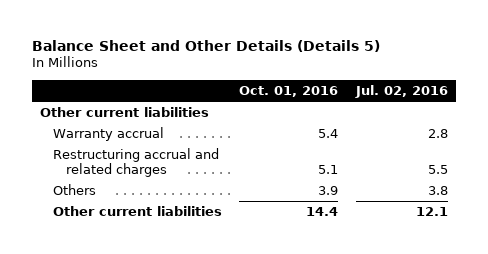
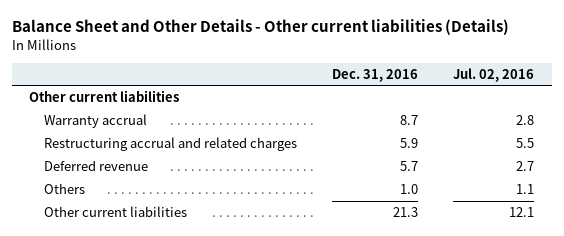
- Balance Sheet and Other Details (Details 5)
+ Balance Sheet and Other Details - Other current liabilities (Details)
- | Oct. 01, 2016 | Jul. 02, 2016
+ | Dec. 31, 2016 | Jul. 02, 2016
- Others | 3.9 | 3.8
+ Deferred revenue | 5.7 | 2.7
+ Others | 1.0 | 1.1

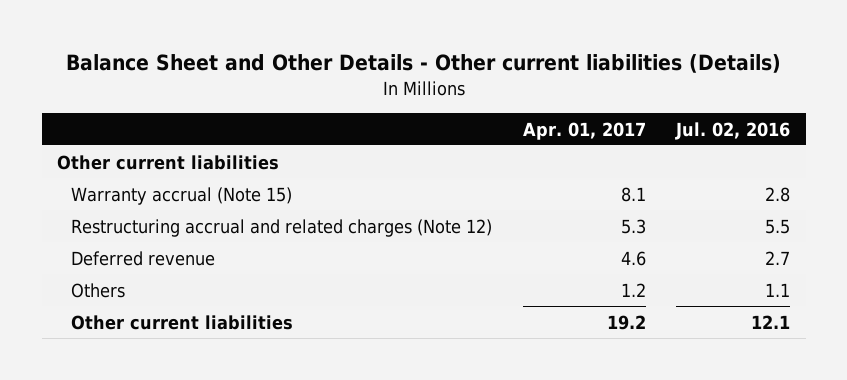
- | Dec. 31, 2016 | Jul. 02, 2016
+ | Apr. 01, 2017 | Jul. 02, 2016
- Warranty accrual | 8.7 | 2.8
- Restructuring accrual and related charges | 5.9 | 5.5
+ Warranty accrual (Note 15) | 8.1 | 2.8
+ Restructuring accrual and related charges (Note 12) | 5.3 | 5.5

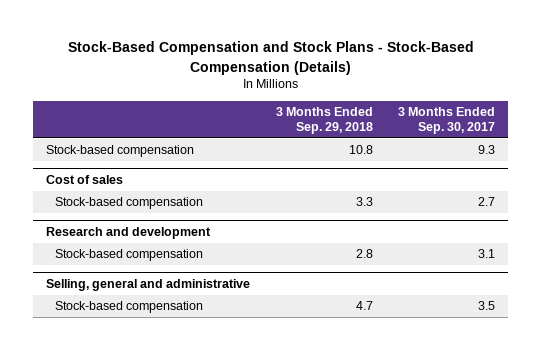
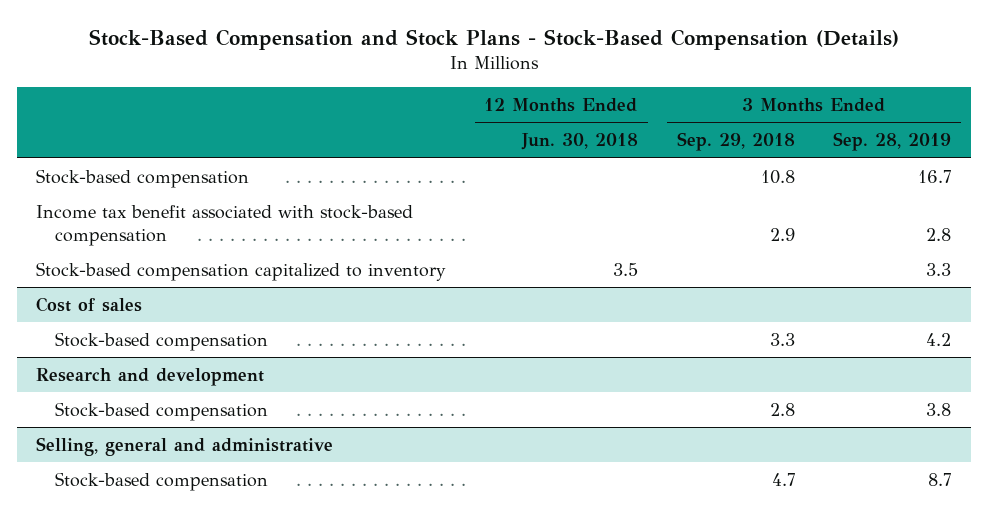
- | 3 Months Ended Sep. 29, 2018 | 3 Months Ended Sep. 30, 2017
+ | 12 Months Ended Jun. 30, 2018 | 3 Months Ended Sep. 29, 2018 | 3 Months Ended Sep. 28, 2019
+ Income tax benefit associated with stock-based compensation | | 2.9 | 2.8
+ Stock-based compensation capitalized to inventory | 3.5 | | 3.3

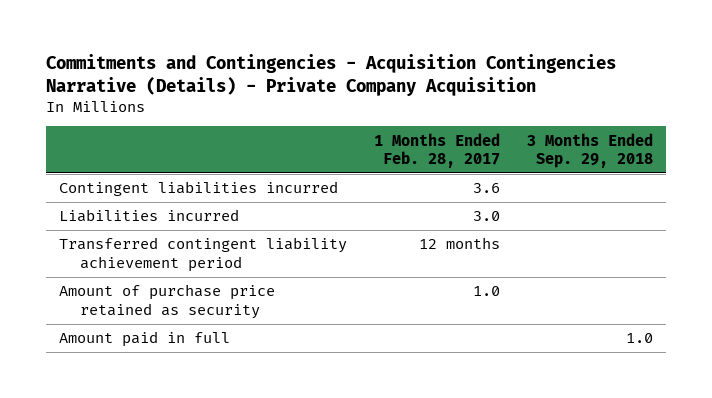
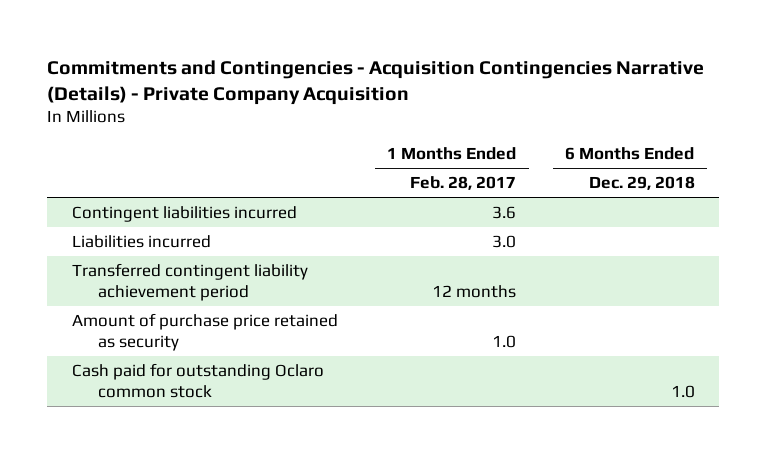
- | 1 Months Ended Feb. 28, 2017 | 3 Months Ended Sep. 29, 2018
+ | 1 Months Ended Feb. 28, 2017 | 6 Months Ended Dec. 29, 2018
- Amount paid in full | | 1.0
+ Cash paid for outstanding Oclaro common stock | | 1.0

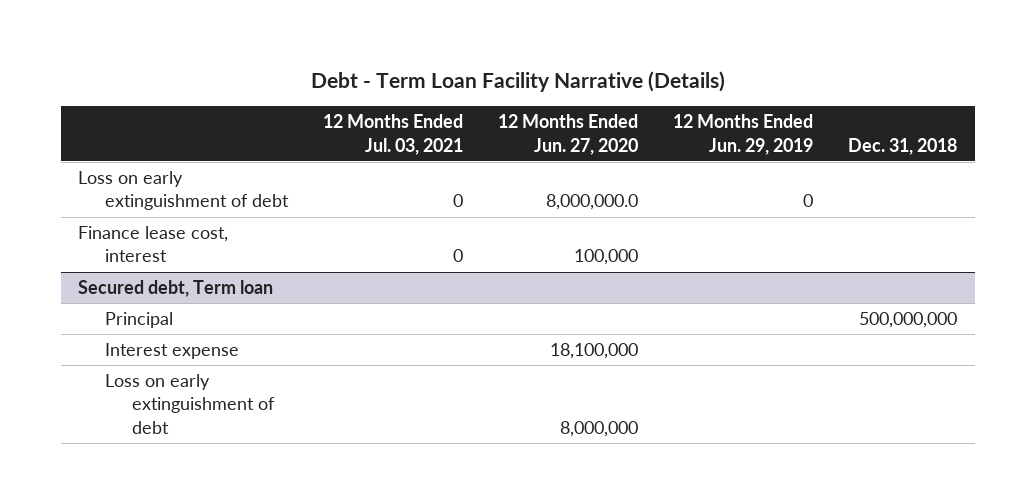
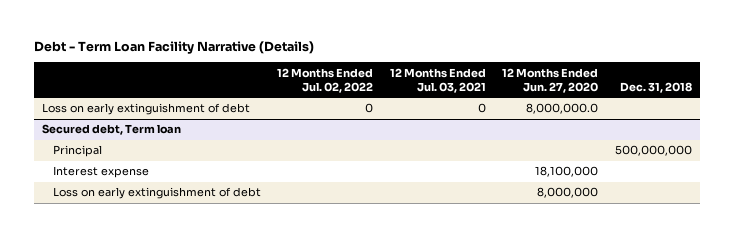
- | 12 Months Ended Jul. 03, 2021 | 12 Months Ended Jun. 27, 2020 | 12 Months Ended Jun. 29, 2019 | Dec. 31, 2018
+ | 12 Months Ended Jul. 02, 2022 | 12 Months Ended Jul. 03, 2021 | 12 Months Ended Jun. 27, 2020 | Dec. 31, 2018
- Finance lease cost, interest | 0 | 100,000 | |

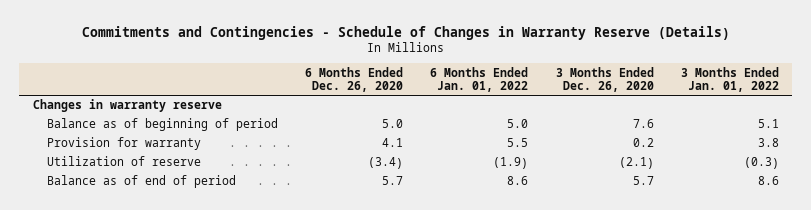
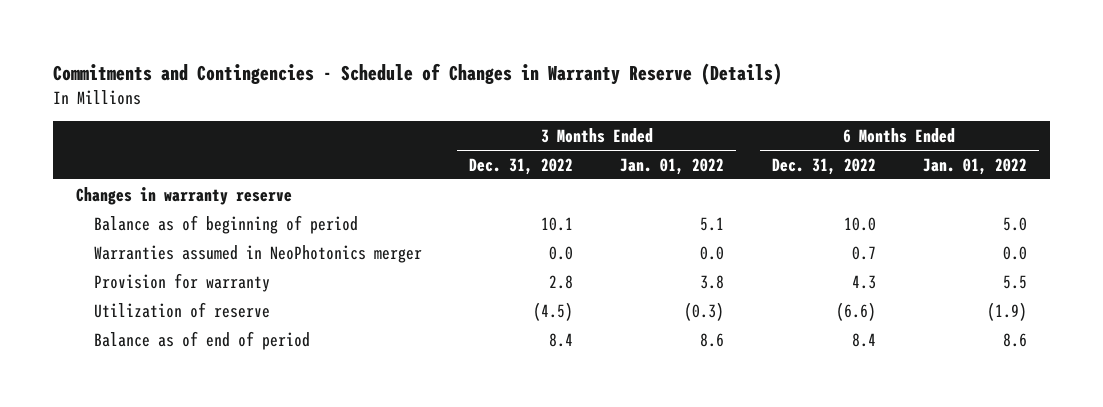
- | 6 Months Ended Dec. 26, 2020 | 6 Months Ended Jan. 01, 2022 | 3 Months Ended Dec. 26, 2020 | 3 Months Ended Jan. 01, 2022
+ | 3 Months Ended Dec. 31, 2022 | 3 Months Ended Jan. 01, 2022 | 6 Months Ended Dec. 31, 2022 | 6 Months Ended Jan. 01, 2022
+ Warranties assumed in NeoPhotonics merger | 0.0 | 0.0 | 0.7 | 0.0

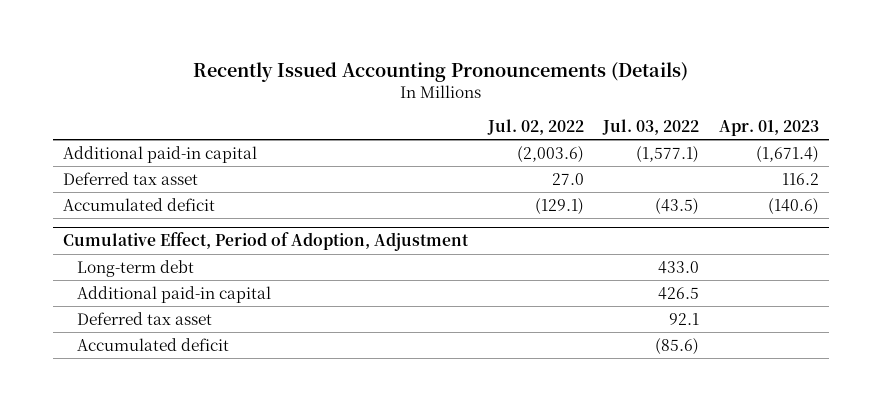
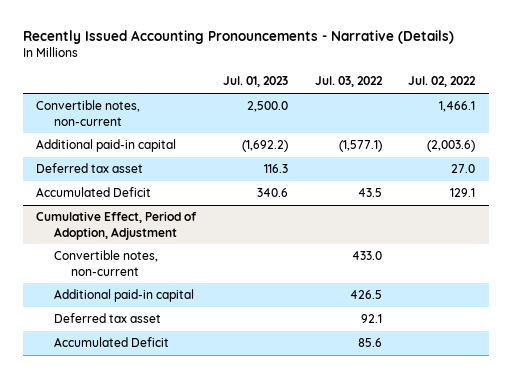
- Recently Issued Accounting Pronouncements (Details)
+ Recently Issued Accounting Pronouncements - Narrative (Details)
- | Jul. 02, 2022 | Jul. 03, 2022 | Apr. 01, 2023
+ | Jul. 01, 2023 | Jul. 03, 2022 | Jul. 02, 2022
+ Convertible notes, non-current | 2,500.0 | | 1,466.1
- Accumulated deficit | (129.1) | (43.5) | (140.6)
+ Accumulated Deficit | 340.6 | 43.5 | 129.1
@ Cumulative Effect, Period of Adoption, Adjustment
- Long-term debt | | 433.0 |
+ Convertible notes, non-current | | 433.0 |
- Accumulated deficit | | (85.6) |
+ Accumulated Deficit | | 85.6 |

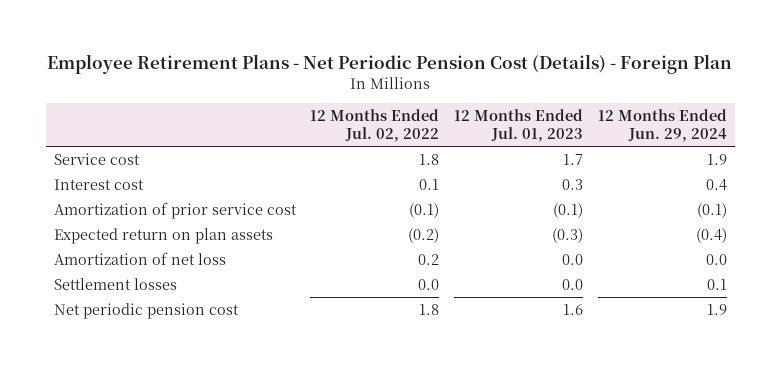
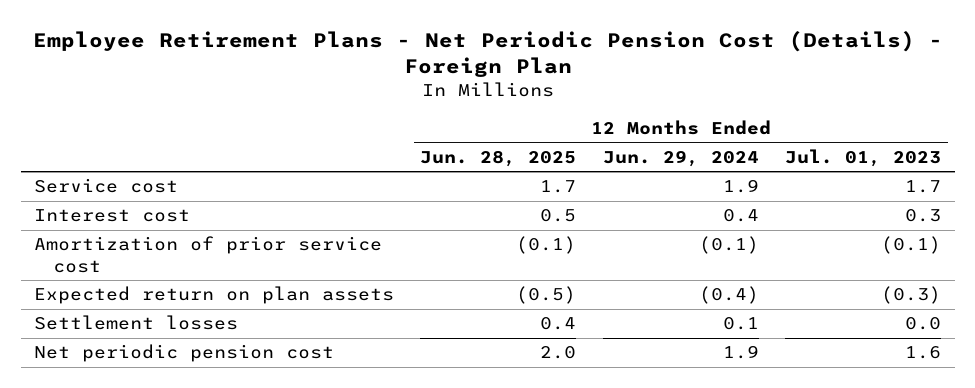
- | 12 Months Ended Jul. 02, 2022 | 12 Months Ended Jul. 01, 2023 | 12 Months Ended Jun. 29, 2024
+ | 12 Months Ended Jun. 28, 2025 | 12 Months Ended Jun. 29, 2024 | 12 Months Ended Jul. 01, 2023
- Amortization of net loss | 0.2 | 0.0 | 0.0

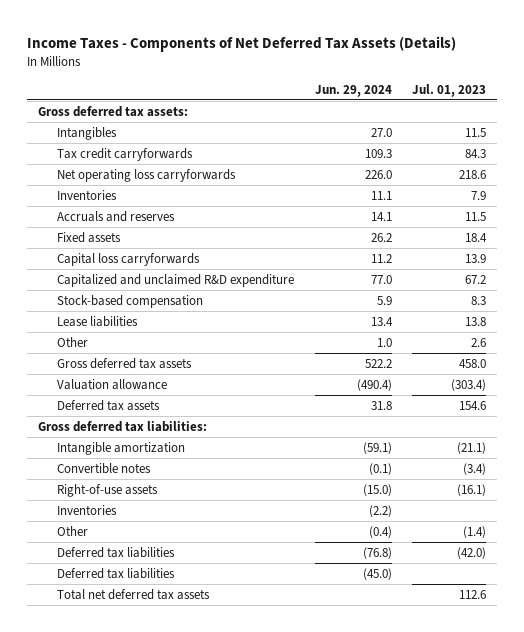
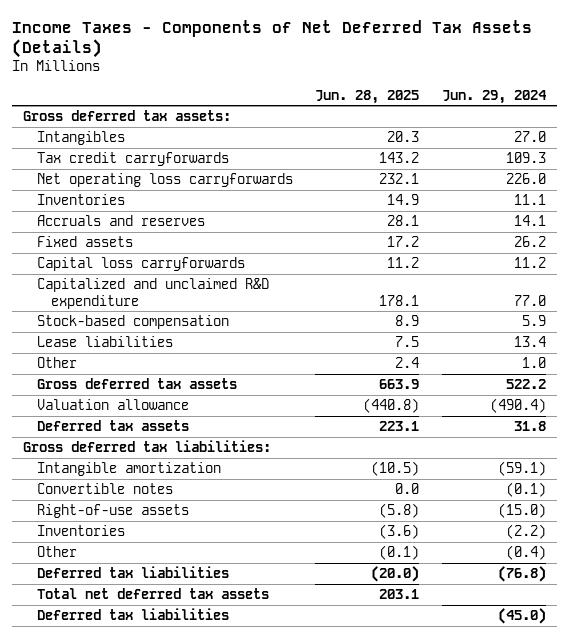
- | Jun. 29, 2024 | Jul. 01, 2023
+ | Jun. 28, 2025 | Jun. 29, 2024
moved down: Deferred tax liabilities | | (45.0)

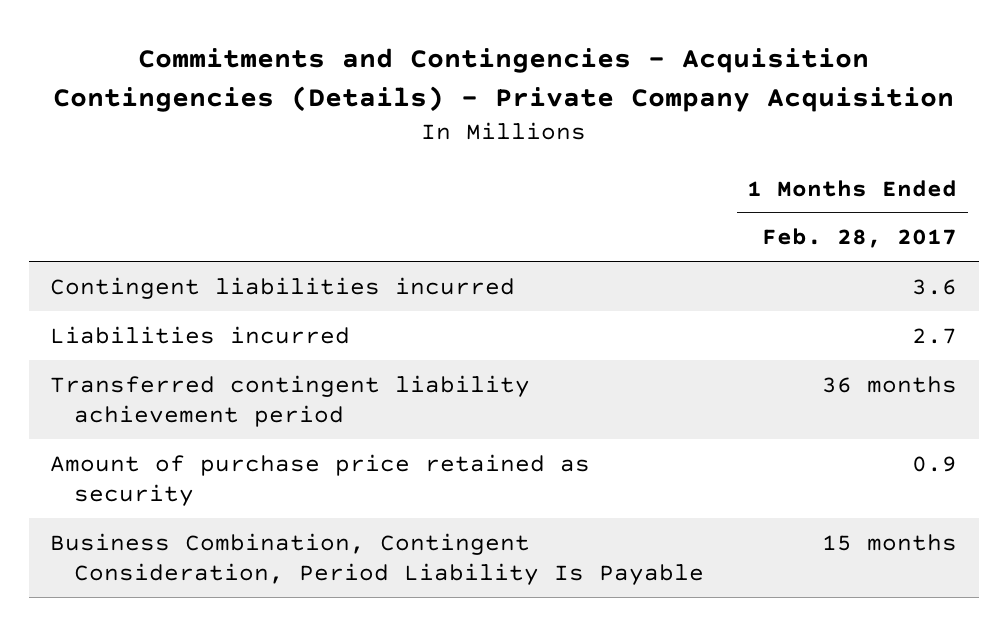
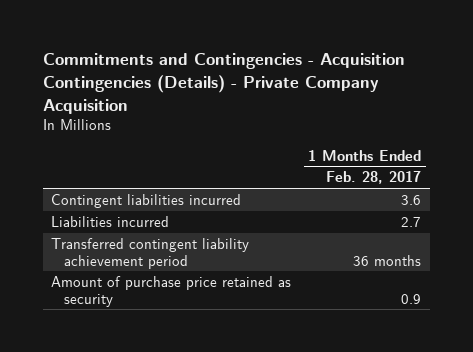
- Business Combination, Contingent Consideration, Period Liability Is Payable | 15 months

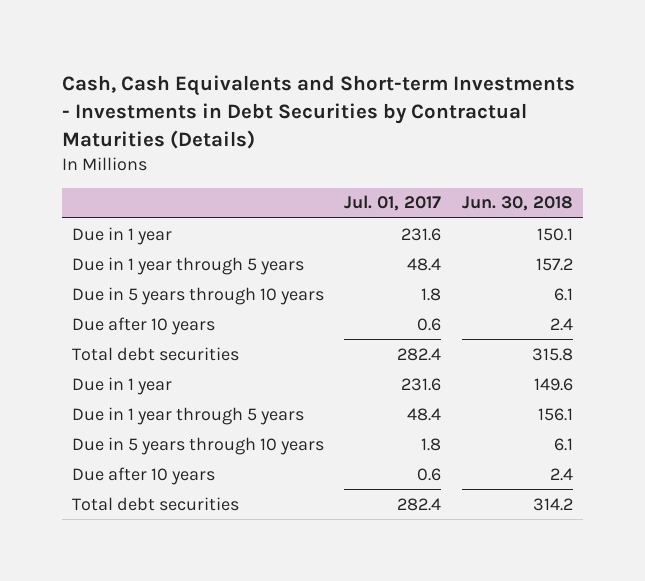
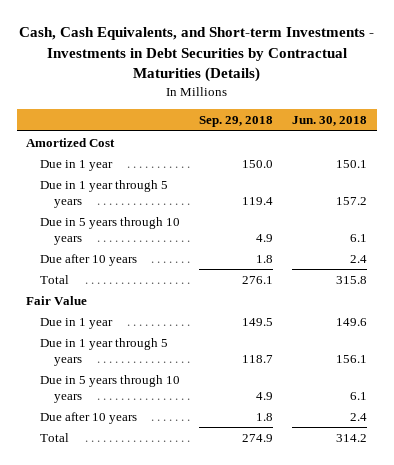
- Cash, Cash Equivalents and Short-term Investments - Investments in Debt Securities by Contractual Maturities (Details)
+ Cash, Cash Equivalents, and Short-term Investments - Investments in Debt Securities by Contractual Maturities (Details)
- | Jul. 01, 2017 | Jun. 30, 2018
+ | Sep. 29, 2018 | Jun. 30, 2018
+ Amortized Cost
- Total debt securities | 282.4 | 315.8
+ Total | 276.1 | 315.8
+ Fair Value
- Total debt securities | 282.4 | 314.2
+ Total | 274.9 | 314.2

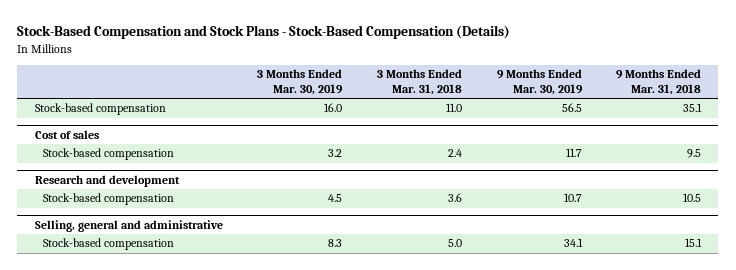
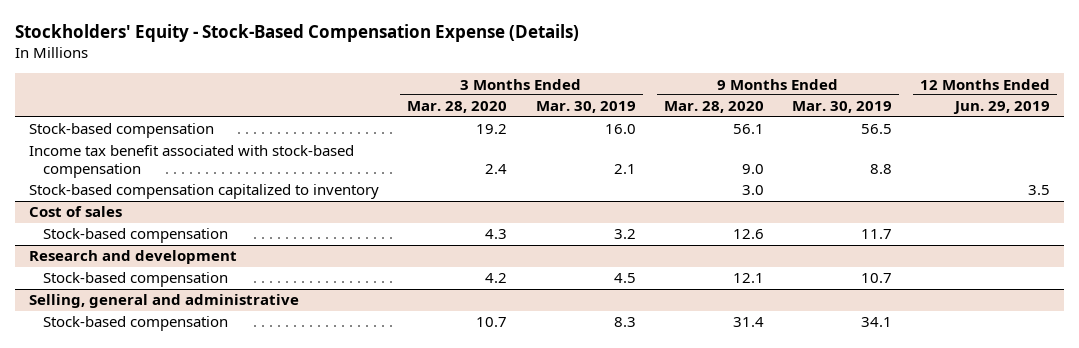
- Stock-Based Compensation and Stock Plans - Stock-Based Compensation (Details)
+ Stockholders' Equity - Stock-Based Compensation Expense (Details)
- | 3 Months Ended Mar. 30, 2019 | 3 Months Ended Mar. 31, 2018 | 9 Months Ended Mar. 30, 2019 | 9 Months Ended Mar. 31, 2018
+ | 3 Months Ended Mar. 28, 2020 | 3 Months Ended Mar. 30, 2019 | 9 Months Ended Mar. 28, 2020 | 9 Months Ended Mar. 30, 2019 | 12 Months Ended Jun. 29, 2019
+ Income tax benefit associated with stock-based compensation | 2.4 | 2.1 | 9.0 | 8.8 |
+ Stock-based compensation capitalized to inventory | | | 3.0 | | 3.5

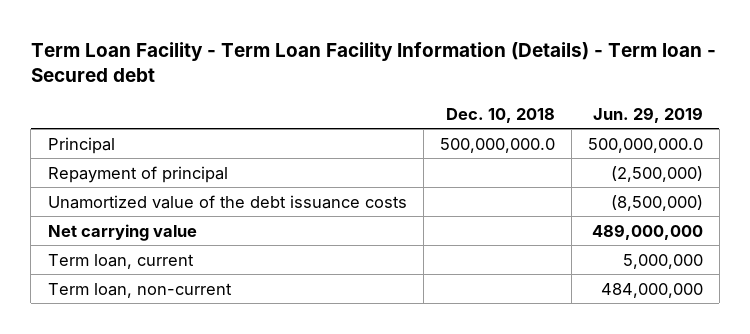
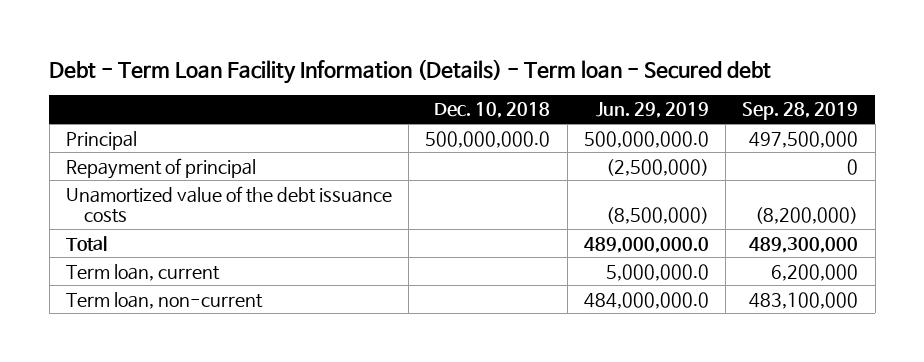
- Term Loan Facility - Term Loan Facility Information (Details) - Term loan - Secured debt
+ Debt - Term Loan Facility Information (Details) - Term loan - Secured debt
- | Dec. 10, 2018 | Jun. 29, 2019
+ | Dec. 10, 2018 | Jun. 29, 2019 | Sep. 28, 2019
- Net carrying value | | 489,000,000
- Term loan, current | | 5,000,000
- Term loan, non-current | | 484,000,000
+ Total | | 489,000,000.0 | 489,300,000
+ Term loan, current | | 5,000,000.0 | 6,200,000
+ Term loan, non-current | | 484,000,000.0 | 483,100,000

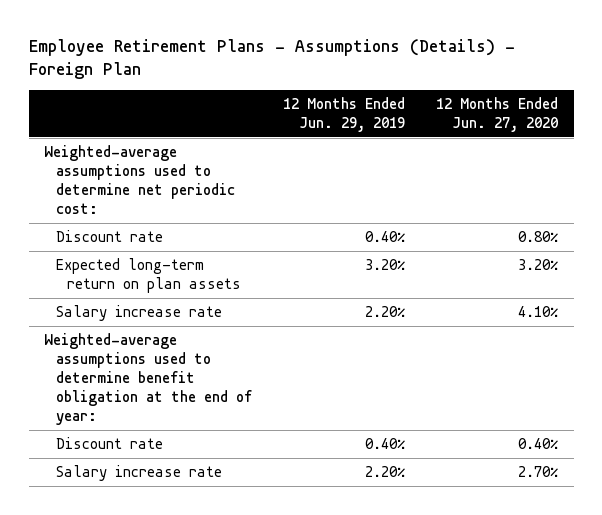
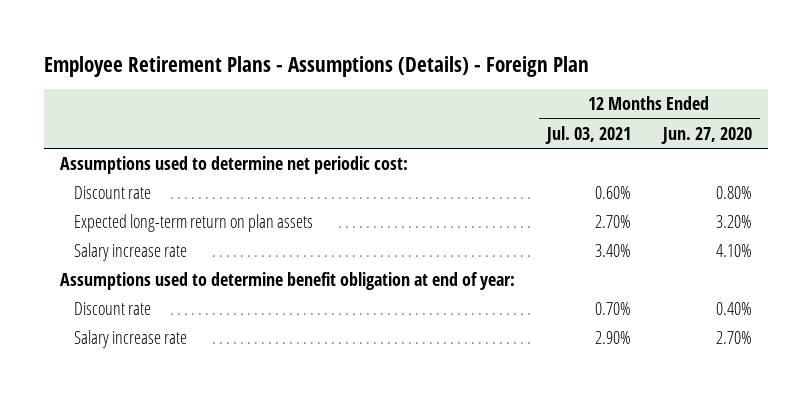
- | 12 Months Ended Jun. 29, 2019 | 12 Months Ended Jun. 27, 2020
+ | 12 Months Ended Jul. 03, 2021 | 12 Months Ended Jun. 27, 2020
- Weighted-average assumptions used to determine net periodic cost:
+ Assumptions used to determine net periodic cost:
- Weighted-average assumptions used to determine benefit obligation at the end of year:
+ Assumptions used to determine benefit obligation at end of year:

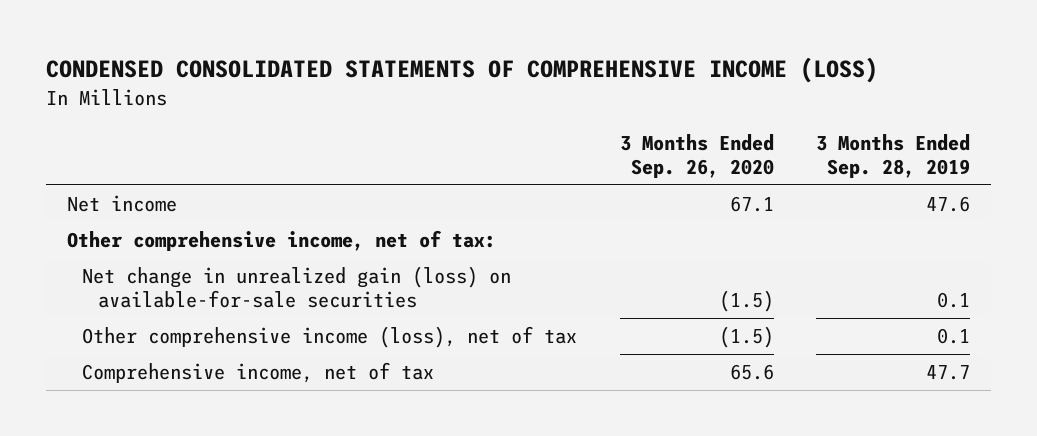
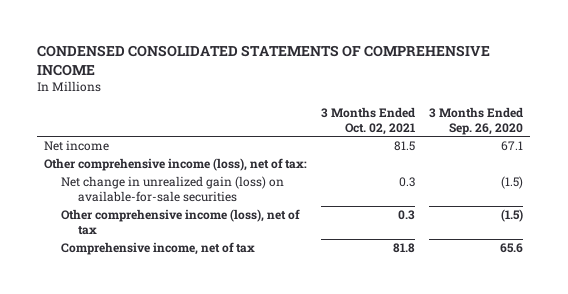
- CONDENSED CONSOLIDATED STATEMENTS OF COMPREHENSIVE INCOME (LOSS)
+ CONDENSED CONSOLIDATED STATEMENTS OF COMPREHENSIVE INCOME
- | 3 Months Ended Sep. 26, 2020 | 3 Months Ended Sep. 28, 2019
+ | 3 Months Ended Oct. 02, 2021 | 3 Months Ended Sep. 26, 2020
- Other comprehensive income, net of tax:
+ Other comprehensive income (loss), net of tax:

